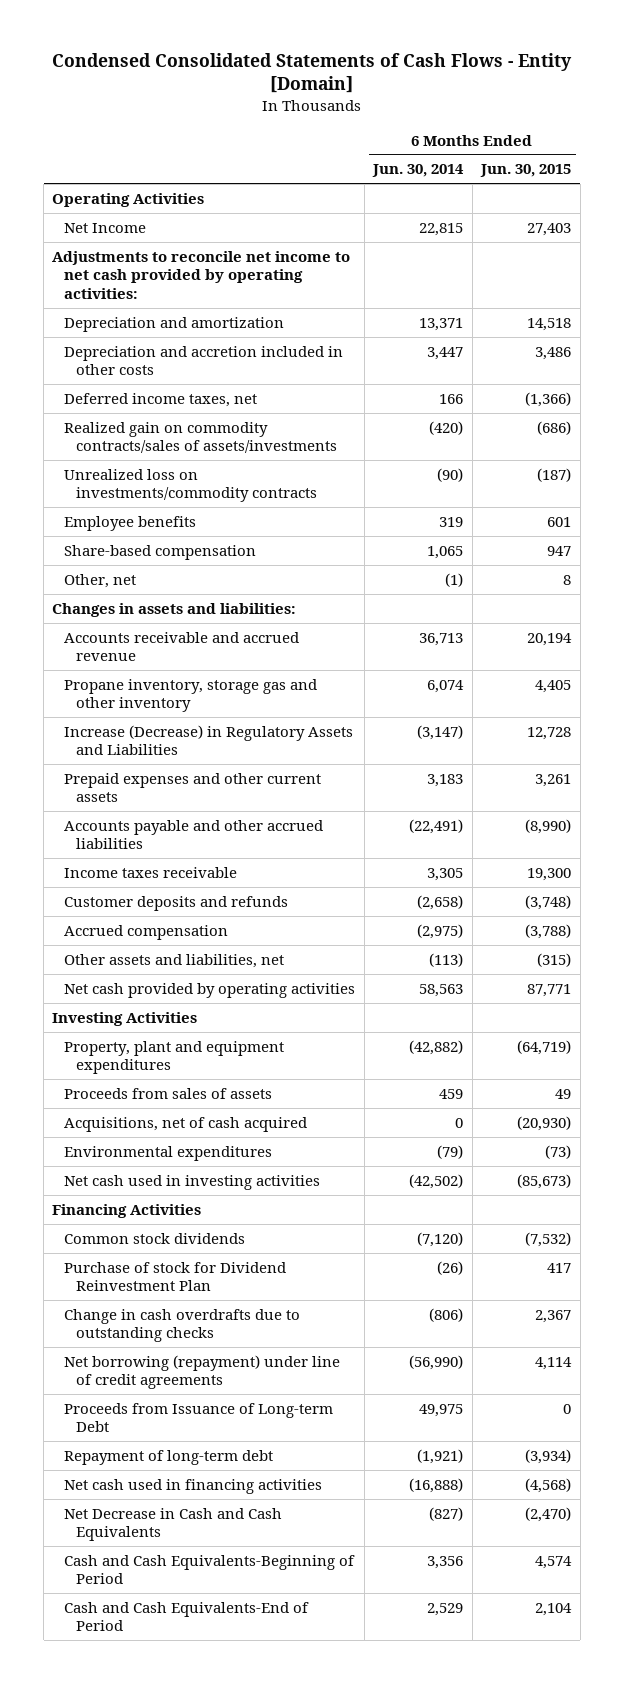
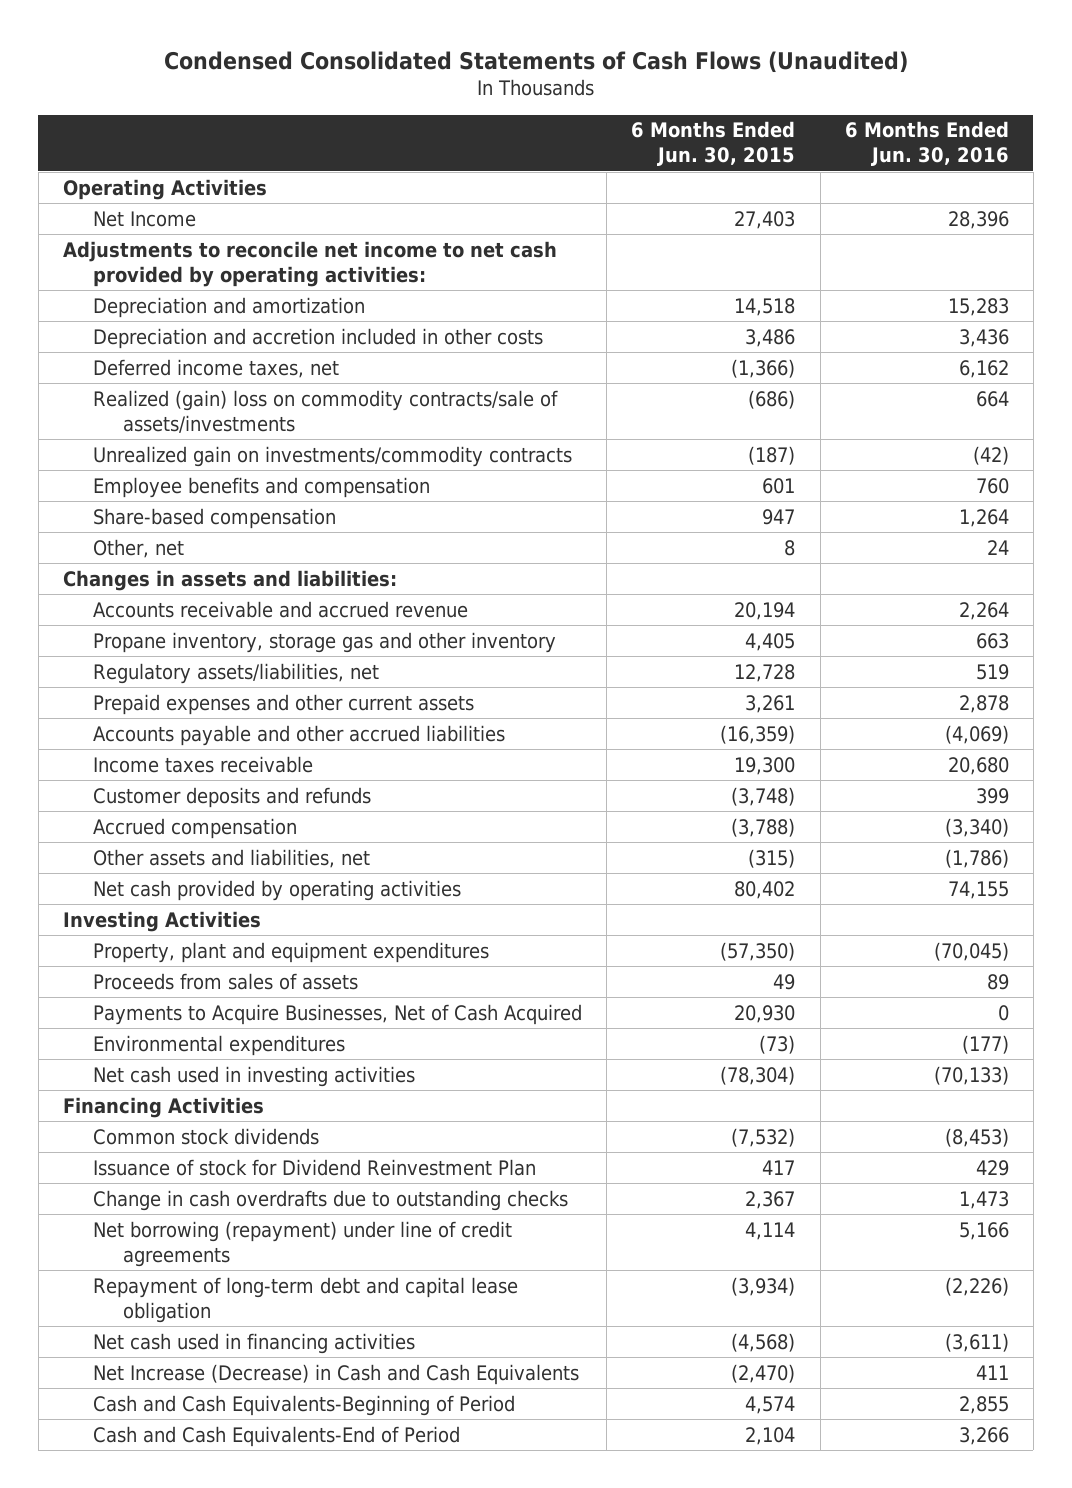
- Condensed Consolidated Statements of Cash Flows - Entity [Domain]
+ Condensed Consolidated Statements of Cash Flows (Unaudited)
- | 6 Months Ended Jun. 30, 2014 | 6 Months Ended Jun. 30, 2015
+ | 6 Months Ended Jun. 30, 2015 | 6 Months Ended Jun. 30, 2016
- Realized gain on commodity contracts/sales of assets/investments | (420) | (686)
- Unrealized loss on investments/commodity contracts | (90) | (187)
- Employee benefits | 319 | 601
+ Realized (gain) loss on commodity contracts/sale of assets/investments | (686) | 664
+ Unrealized gain on investments/commodity contracts | (187) | (42)
+ Employee benefits and compensation | 601 | 760
- Increase (Decrease) in Regulatory Assets and Liabilities | (3,147) | 12,728
+ Regulatory assets/liabilities, net | 12,728 | 519
- Accounts payable and other accrued liabilities | (22,491) | (8,990)
+ Accounts payable and other accrued liabilities | (16,359) | (4,069)
- Net cash provided by operating activities | 58,563 | 87,771
+ Net cash provided by operating activities | 80,402 | 74,155
- Property, plant and equipment expenditures | (42,882) | (64,719)
+ Property, plant and equipment expenditures | (57,350) | (70,045)
- Acquisitions, net of cash acquired | 0 | (20,930)
+ Payments to Acquire Businesses, Net of Cash Acquired | 20,930 | 0
- Net cash used in investing activities | (42,502) | (85,673)
+ Net cash used in investing activities | (78,304) | (70,133)
- Purchase of stock for Dividend Reinvestment Plan | (26) | 417
+ Issuance of stock for Dividend Reinvestment Plan | 417 | 429
- Proceeds from Issuance of Long-term Debt | 49,975 | 0
- Repayment of long-term debt | (1,921) | (3,934)
+ Repayment of long-term debt and capital lease obligation | (3,934) | (2,226)
- Net Decrease in Cash and Cash Equivalents | (827) | (2,470)
+ Net Increase (Decrease) in Cash and Cash Equivalents | (2,470) | 411

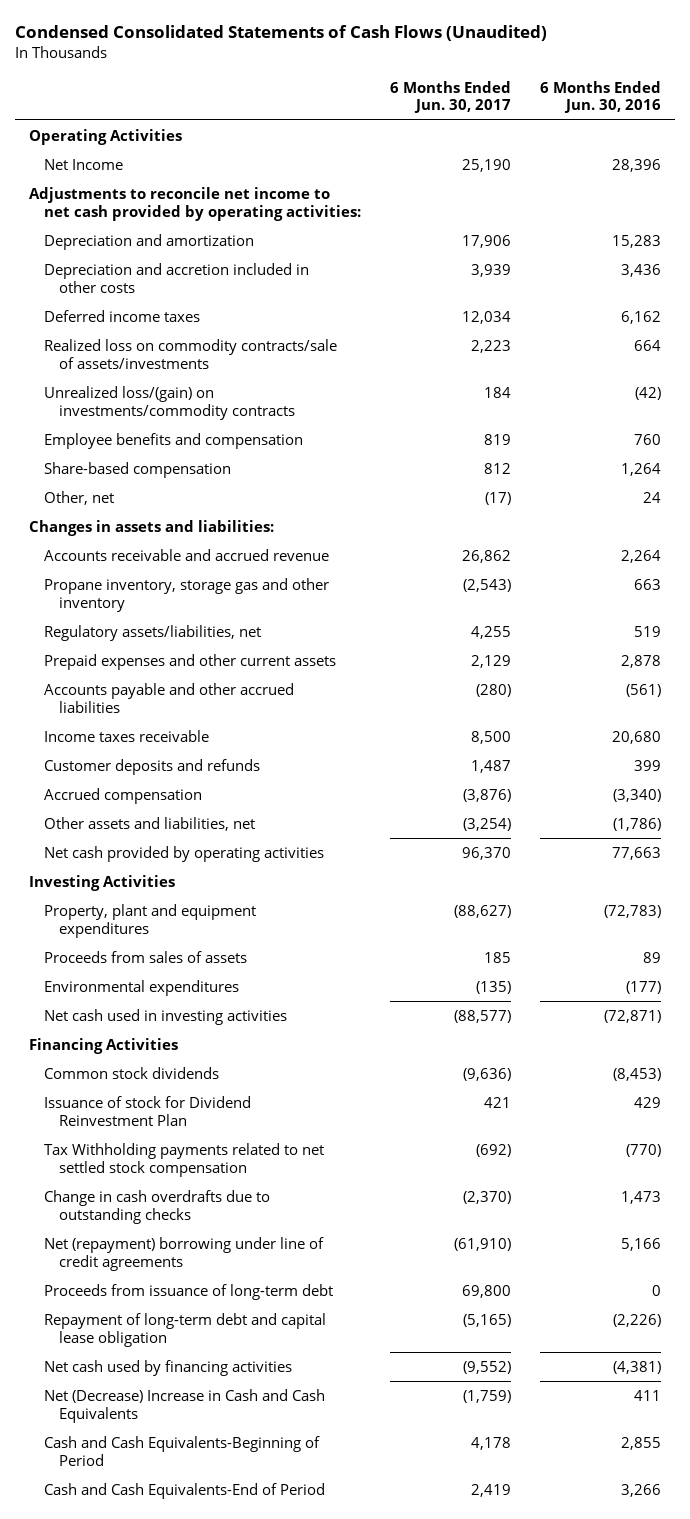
- | 6 Months Ended Jun. 30, 2015 | 6 Months Ended Jun. 30, 2016
+ | 6 Months Ended Jun. 30, 2017 | 6 Months Ended Jun. 30, 2016
- Deferred income taxes, net | (1,366) | 6,162
- Realized (gain) loss on commodity contracts/sale of assets/investments | (686) | 664
- Unrealized gain on investments/commodity contracts | (187) | (42)
+ Deferred income taxes | 12,034 | 6,162
+ Realized loss on commodity contracts/sale of assets/investments | 2,223 | 664
+ Unrealized loss/(gain) on investments/commodity contracts | 184 | (42)
- Accounts payable and other accrued liabilities | (16,359) | (4,069)
+ Accounts payable and other accrued liabilities | (280) | (561)
- Net cash provided by operating activities | 80,402 | 74,155
+ Net cash provided by operating activities | 96,370 | 77,663
- Property, plant and equipment expenditures | (57,350) | (70,045)
+ Property, plant and equipment expenditures | (88,627) | (72,783)
- Payments to Acquire Businesses, Net of Cash Acquired | 20,930 | 0
- Net cash used in investing activities | (78,304) | (70,133)
+ Net cash used in investing activities | (88,577) | (72,871)
+ Tax Withholding payments related to net settled stock compensation | (692) | (770)
- Net borrowing (repayment) under line of credit agreements | 4,114 | 5,166
+ Net (repayment) borrowing under line of credit agreements | (61,910) | 5,166
+ Proceeds from issuance of long-term debt | 69,800 | 0
- Net cash used in financing activities | (4,568) | (3,611)
- Net Increase (Decrease) in Cash and Cash Equivalents | (2,470) | 411
+ Net cash used by financing activities | (9,552) | (4,381)
+ Net (Decrease) Increase in Cash and Cash Equivalents | (1,759) | 411

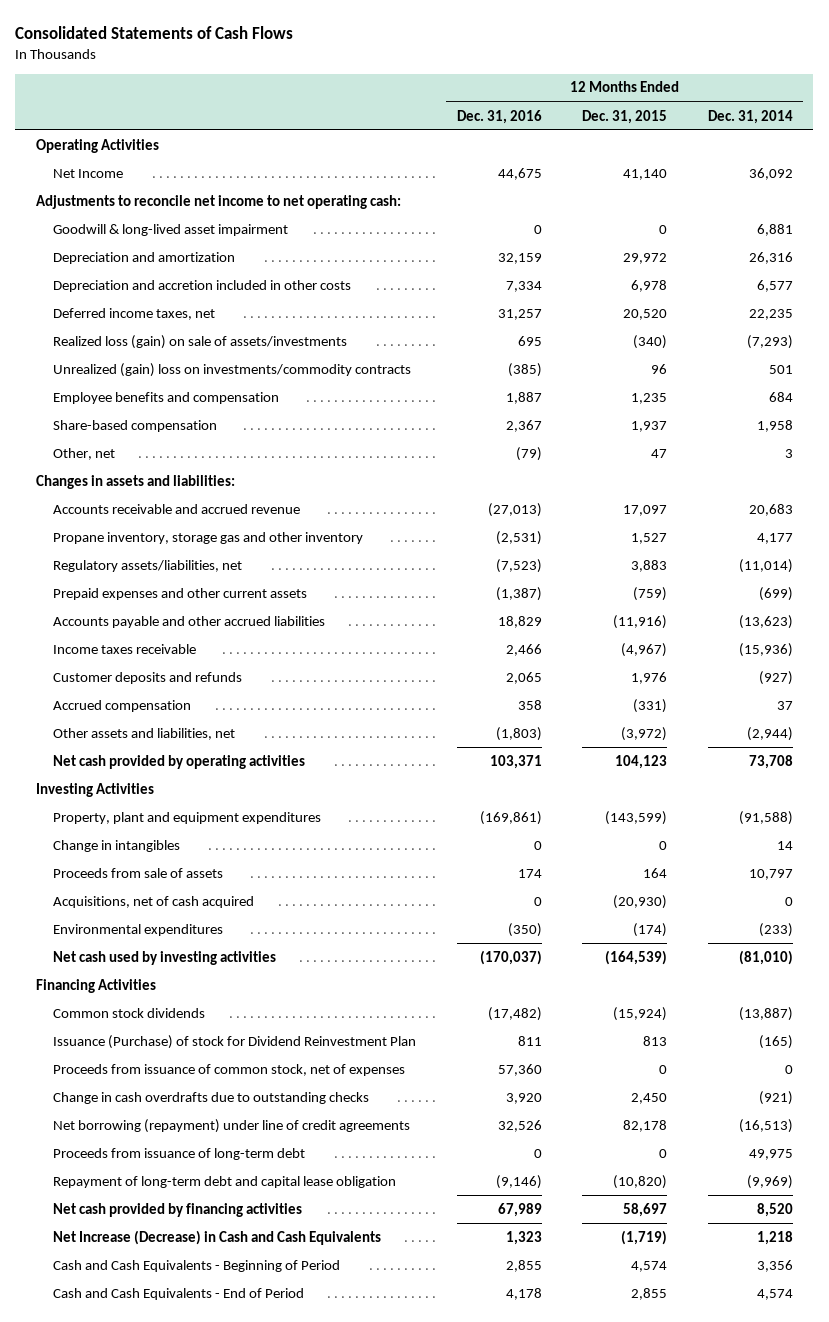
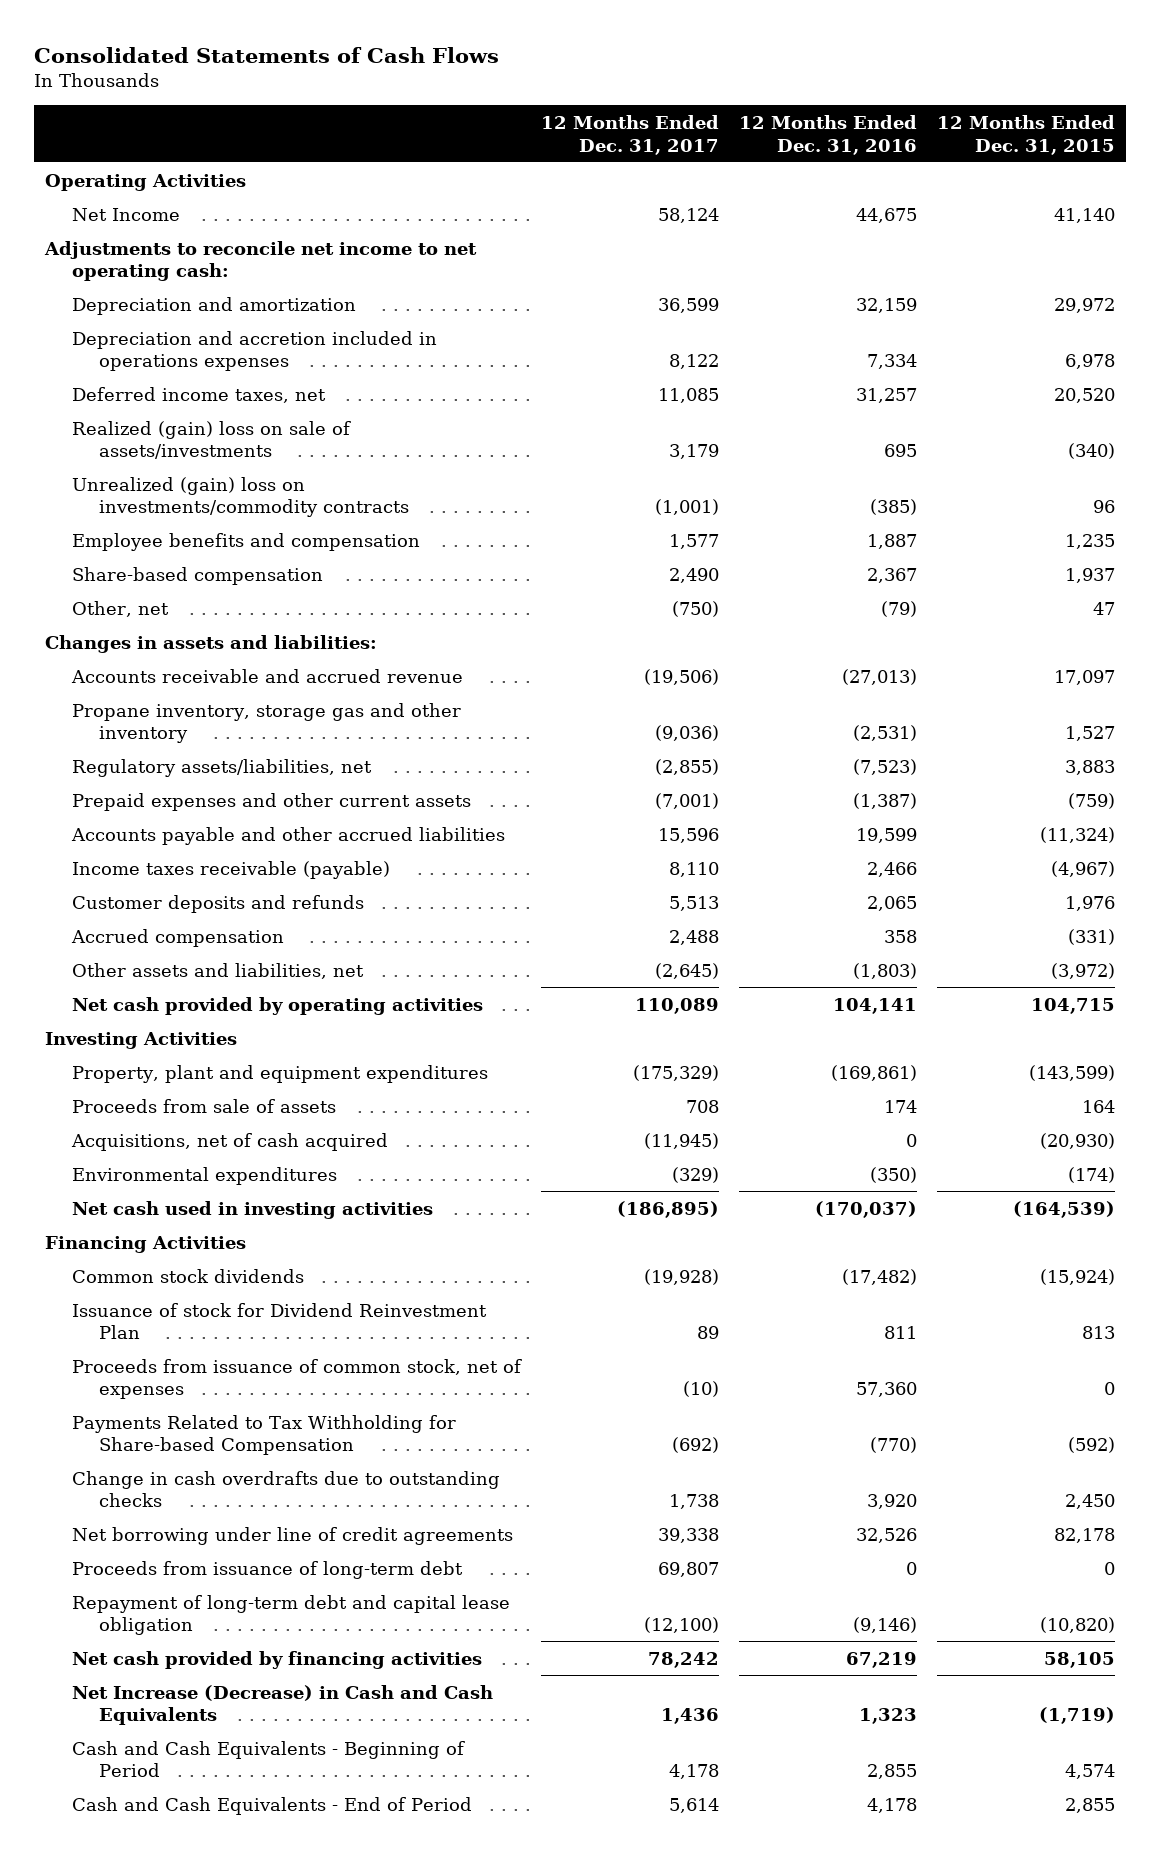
- | 12 Months Ended Dec. 31, 2016 | 12 Months Ended Dec. 31, 2015 | 12 Months Ended Dec. 31, 2014
+ | 12 Months Ended Dec. 31, 2017 | 12 Months Ended Dec. 31, 2016 | 12 Months Ended Dec. 31, 2015
- Goodwill & long-lived asset impairment | 0 | 0 | 6,881
- Depreciation and accretion included in other costs | 7,334 | 6,978 | 6,577
+ Depreciation and accretion included in operations expenses | 8,122 | 7,334 | 6,978
- Realized loss (gain) on sale of assets/investments | 695 | (340) | (7,293)
+ Realized (gain) loss on sale of assets/investments | 3,179 | 695 | (340)
- Accounts payable and other accrued liabilities | 18,829 | (11,916) | (13,623)
- Income taxes receivable | 2,466 | (4,967) | (15,936)
+ Accounts payable and other accrued liabilities | 15,596 | 19,599 | (11,324)
+ Income taxes receivable (payable) | 8,110 | 2,466 | (4,967)
- Net cash provided by operating activities | 103,371 | 104,123 | 73,708
+ Net cash provided by operating activities | 110,089 | 104,141 | 104,715
- Change in intangibles | 0 | 0 | 14
- Net cash used by investing activities | (170,037) | (164,539) | (81,010)
+ Net cash used in investing activities | (186,895) | (170,037) | (164,539)
- Issuance (Purchase) of stock for Dividend Reinvestment Plan | 811 | 813 | (165)
+ Issuance of stock for Dividend Reinvestment Plan | 89 | 811 | 813
+ Payments Related to Tax Withholding for Share-based Compensation | (692) | (770) | (592)
- Net borrowing (repayment) under line of credit agreements | 32,526 | 82,178 | (16,513)
+ Net borrowing under line of credit agreements | 39,338 | 32,526 | 82,178
- Net cash provided by financing activities | 67,989 | 58,697 | 8,520
+ Net cash provided by financing activities | 78,242 | 67,219 | 58,105

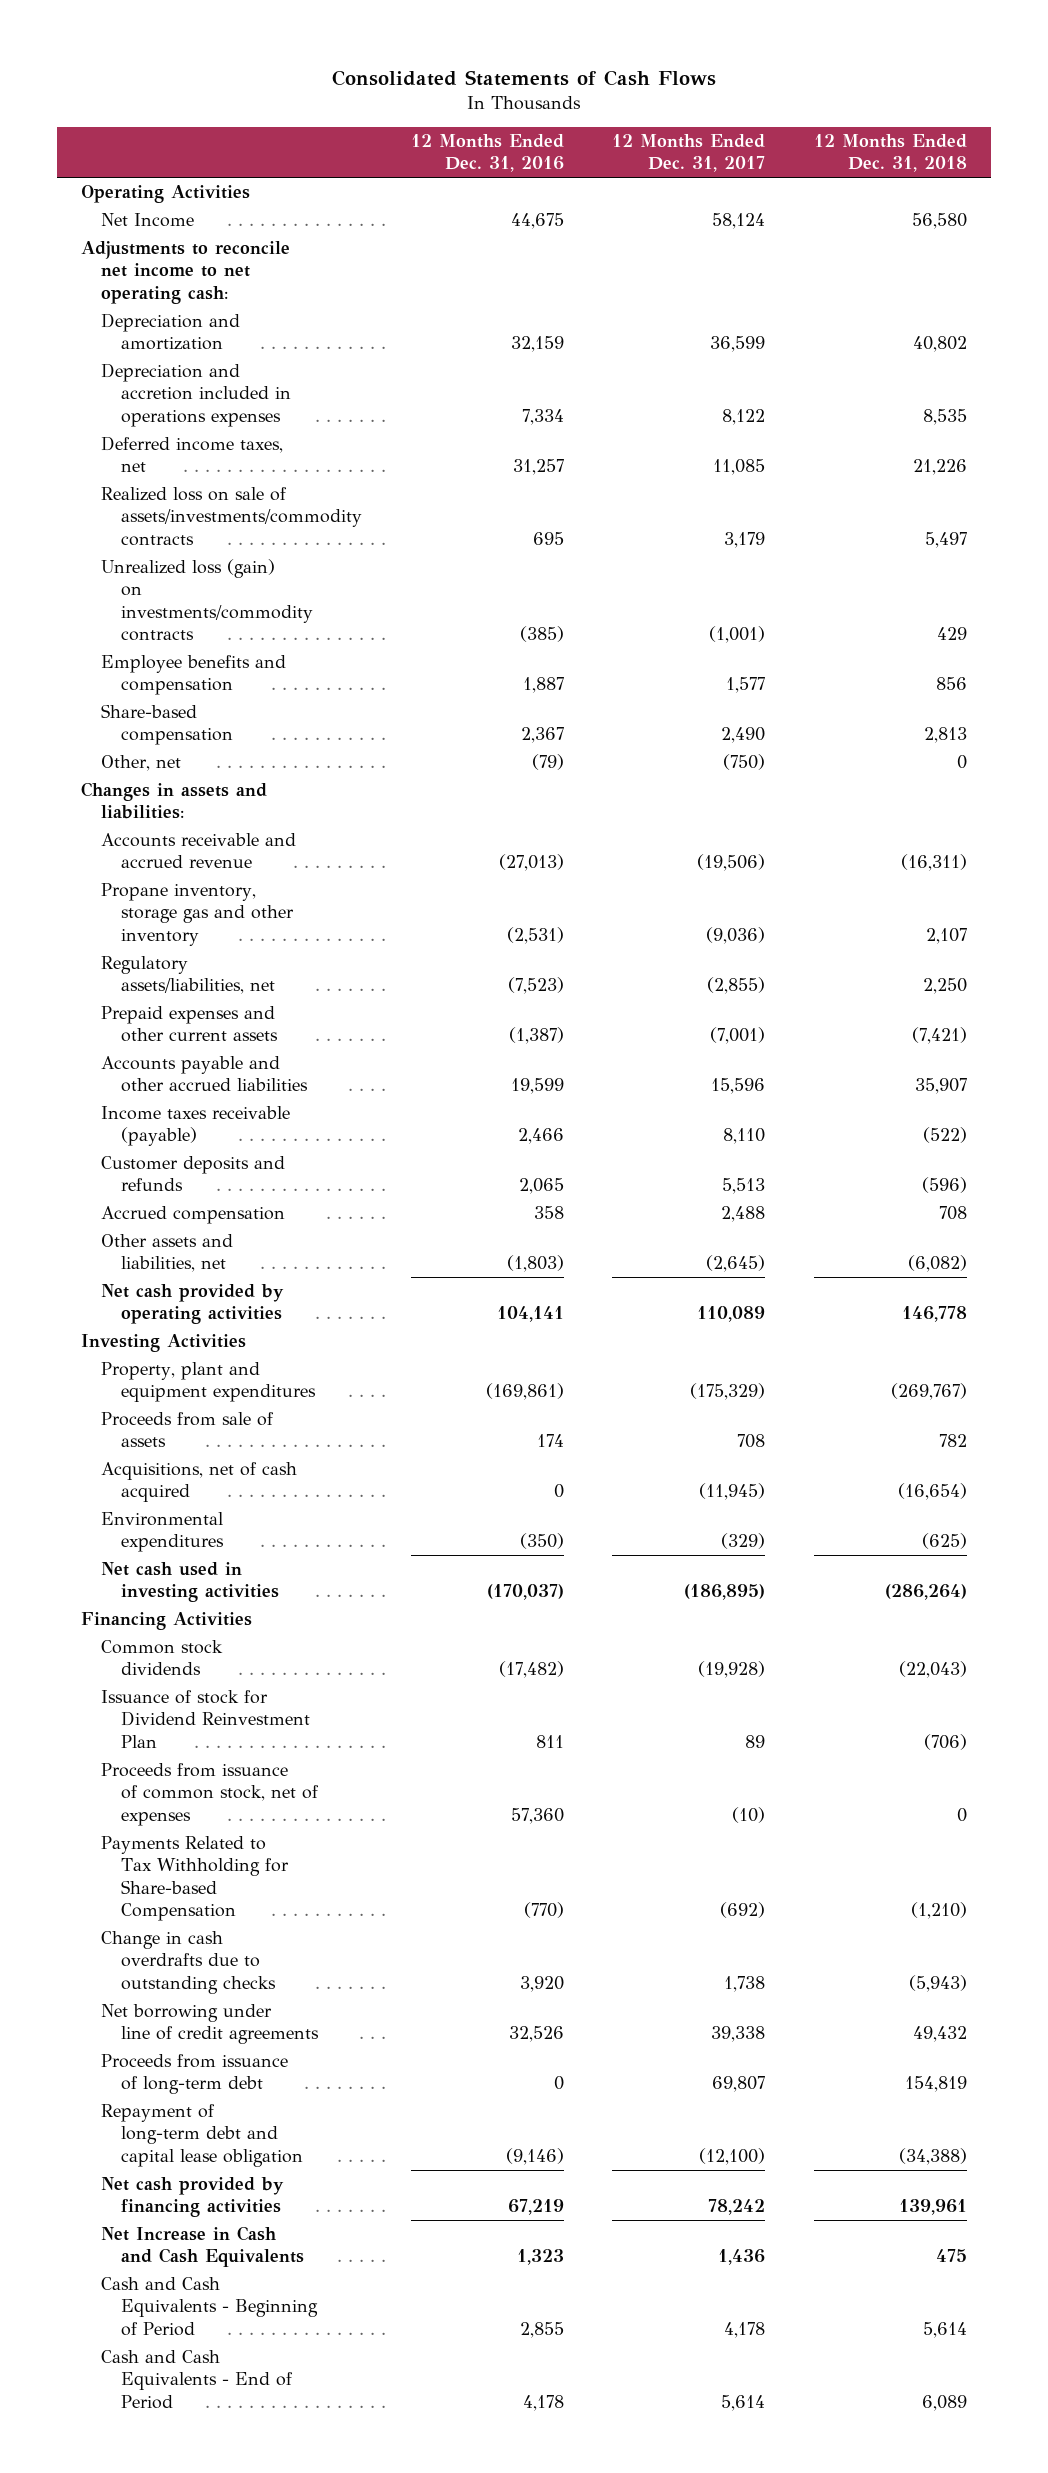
- | 12 Months Ended Dec. 31, 2017 | 12 Months Ended Dec. 31, 2016 | 12 Months Ended Dec. 31, 2015
+ | 12 Months Ended Dec. 31, 2016 | 12 Months Ended Dec. 31, 2017 | 12 Months Ended Dec. 31, 2018
- Realized (gain) loss on sale of assets/investments | 3,179 | 695 | (340)
- Unrealized (gain) loss on investments/commodity contracts | (1,001) | (385) | 96
+ Realized loss on sale of assets/investments/commodity contracts | 695 | 3,179 | 5,497
+ Unrealized loss (gain) on investments/commodity contracts | (385) | (1,001) | 429
- Net Increase (Decrease) in Cash and Cash Equivalents | 1,436 | 1,323 | (1,719)
+ Net Increase in Cash and Cash Equivalents | 1,323 | 1,436 | 475

